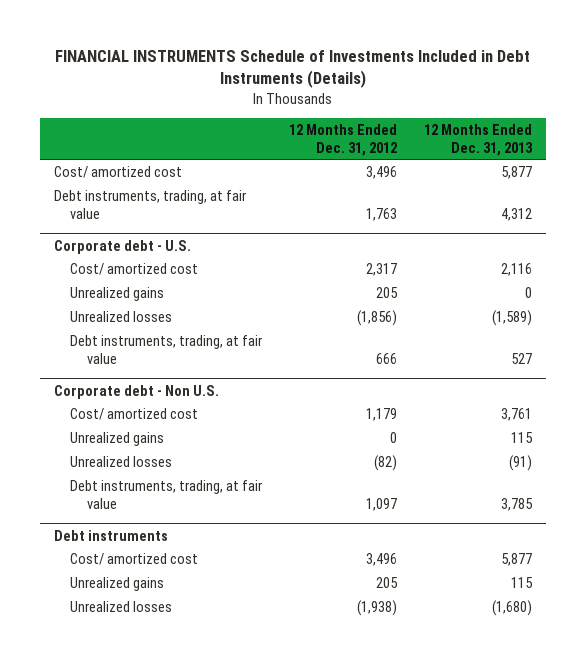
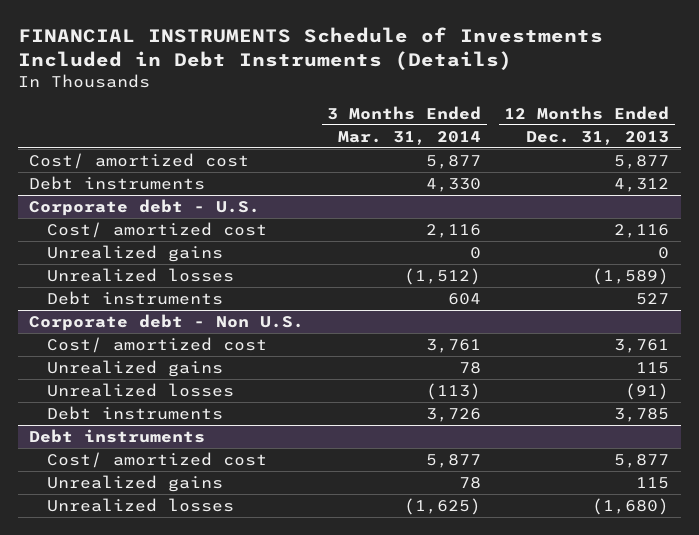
- | 12 Months Ended Dec. 31, 2012 | 12 Months Ended Dec. 31, 2013
+ | 3 Months Ended Mar. 31, 2014 | 12 Months Ended Dec. 31, 2013
- Debt instruments, trading, at fair value | 1,763 | 4,312
+ Debt instruments | 4,330 | 4,312
@ Corporate debt - U.S.
- Debt instruments, trading, at fair value | 666 | 527
+ Debt instruments | 604 | 527
@ Corporate debt - Non U.S.
- Debt instruments, trading, at fair value | 1,097 | 3,785
+ Debt instruments | 3,726 | 3,785

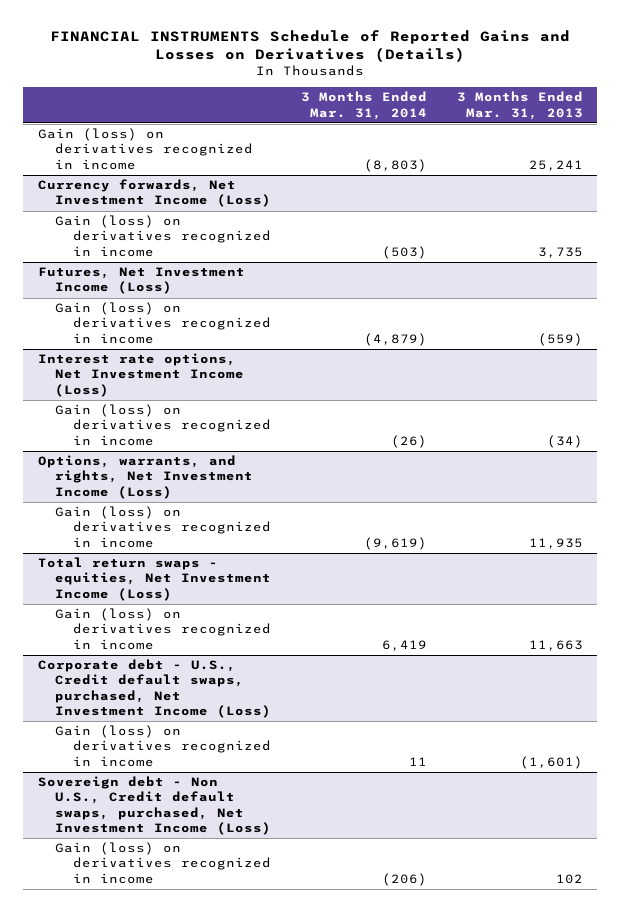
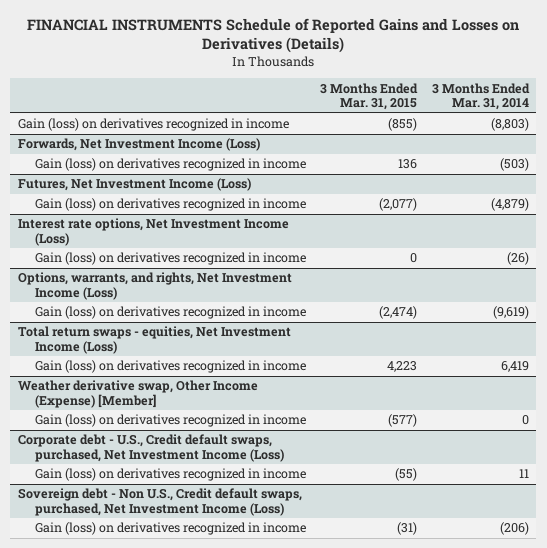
- | 3 Months Ended Mar. 31, 2014 | 3 Months Ended Mar. 31, 2013
+ | 3 Months Ended Mar. 31, 2015 | 3 Months Ended Mar. 31, 2014
- Currency forwards, Net Investment Income (Loss)
+ Forwards, Net Investment Income (Loss)
+ Weather derivative swap, Other Income (Expense) [Member]
+ Gain (loss) on derivatives recognized in income | (577) | 0

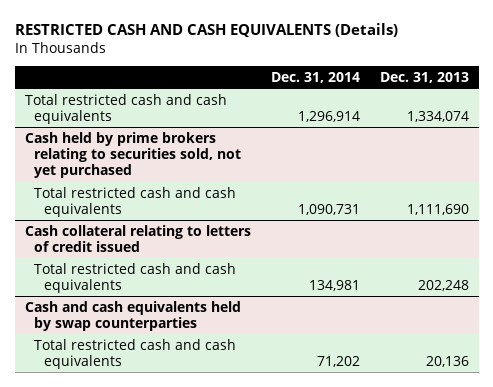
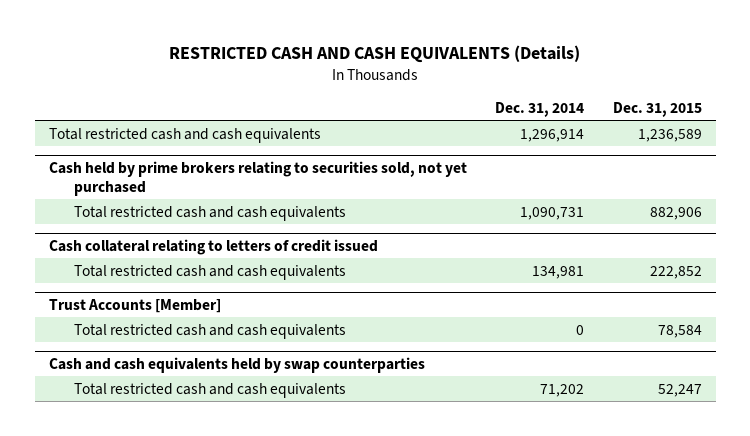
- | Dec. 31, 2014 | Dec. 31, 2013
+ | Dec. 31, 2014 | Dec. 31, 2015
+ Trust Accounts [Member]
+ Total restricted cash and cash equivalents | 0 | 78,584

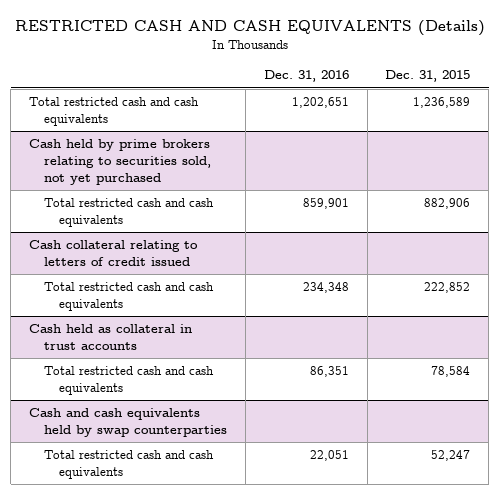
- | Dec. 31, 2014 | Dec. 31, 2015
+ | Dec. 31, 2016 | Dec. 31, 2015
- Trust Accounts [Member]
+ Cash held as collateral in trust accounts

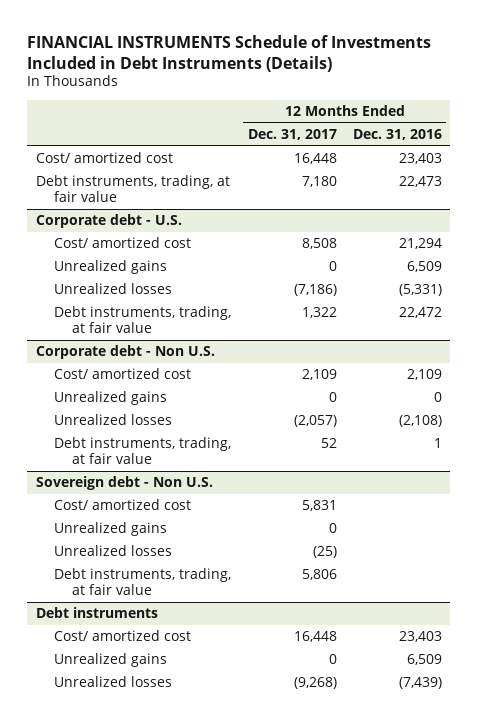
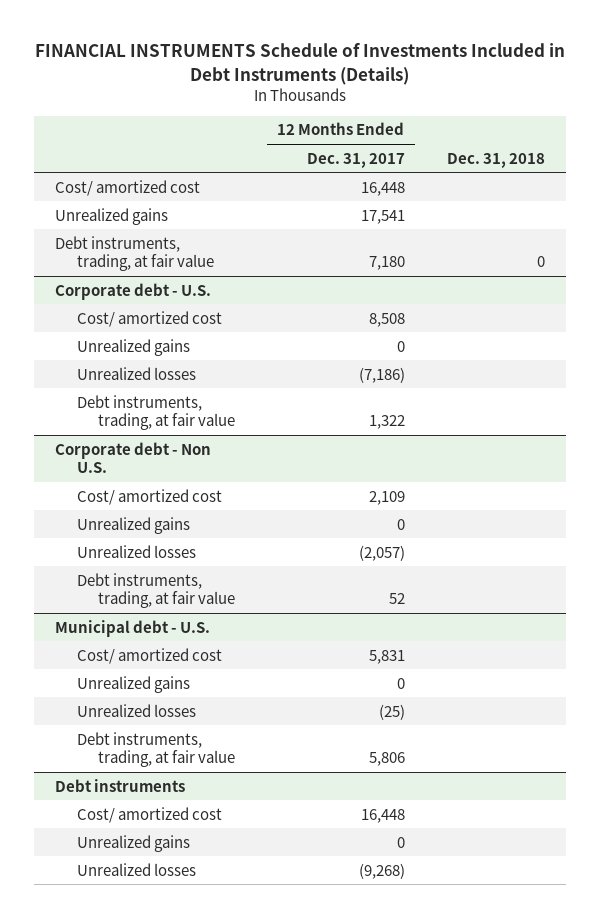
- | 12 Months Ended Dec. 31, 2017 | 12 Months Ended Dec. 31, 2016
+ | 12 Months Ended Dec. 31, 2017 | Dec. 31, 2018
+ Unrealized gains | 17,541 |
- Sovereign debt - Non U.S.
+ Municipal debt - U.S.

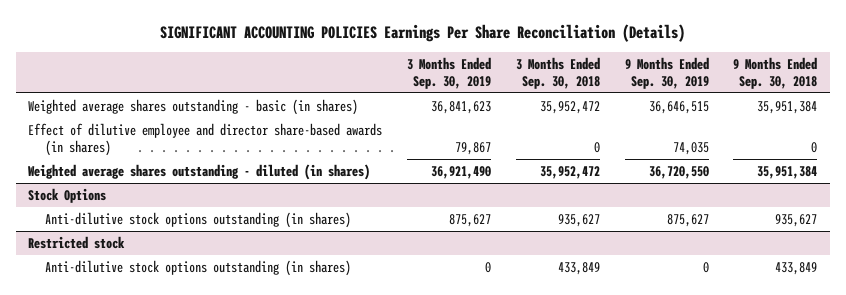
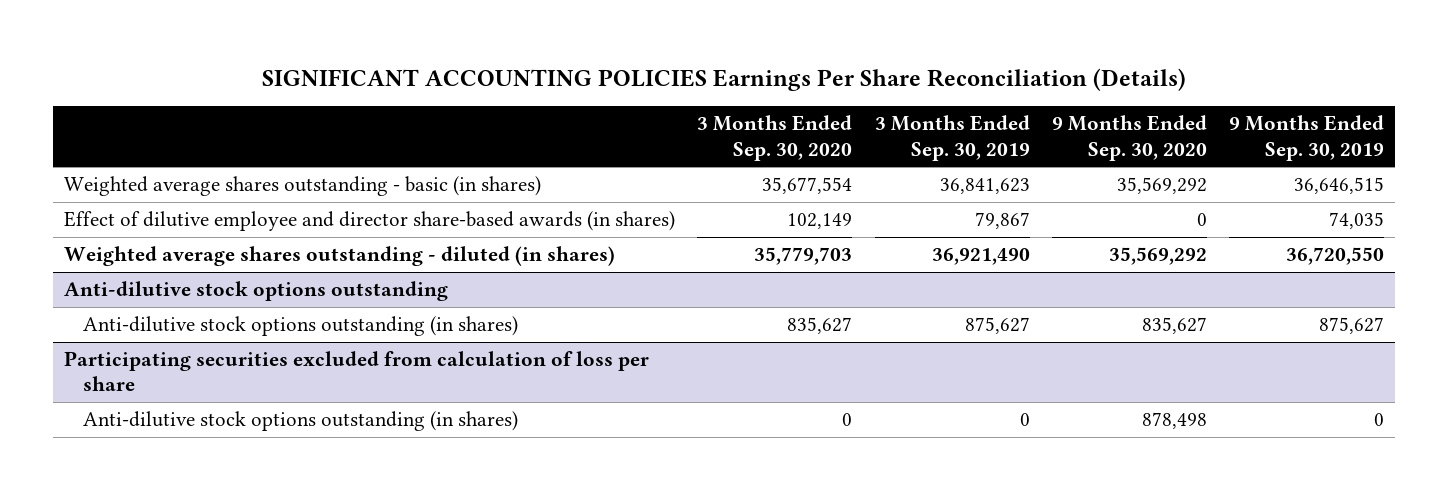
- | 3 Months Ended Sep. 30, 2019 | 3 Months Ended Sep. 30, 2018 | 9 Months Ended Sep. 30, 2019 | 9 Months Ended Sep. 30, 2018
+ | 3 Months Ended Sep. 30, 2020 | 3 Months Ended Sep. 30, 2019 | 9 Months Ended Sep. 30, 2020 | 9 Months Ended Sep. 30, 2019
- Stock Options
+ Anti-dilutive stock options outstanding
- Restricted stock
+ Participating securities excluded from calculation of loss per share

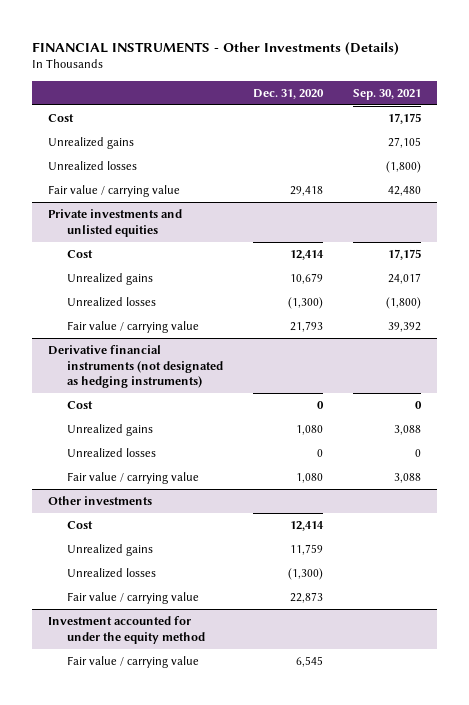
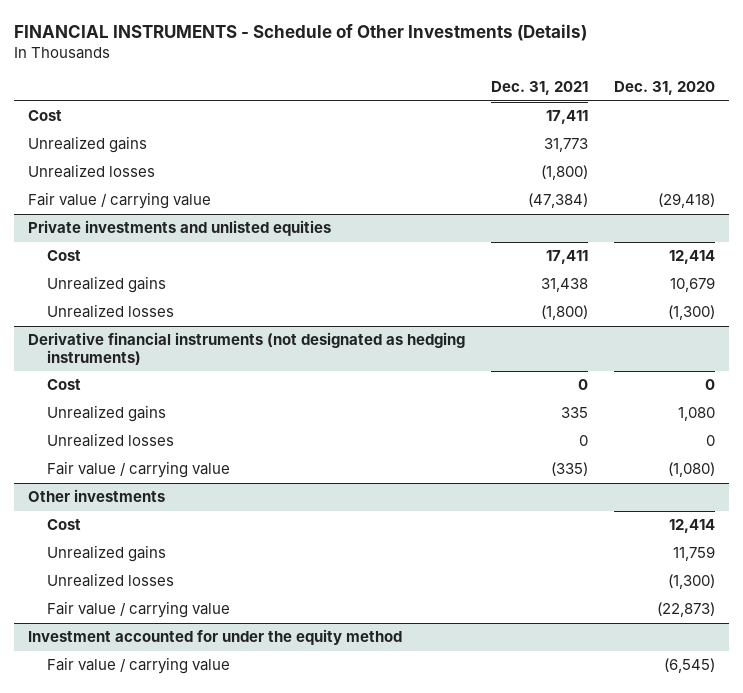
- FINANCIAL INSTRUMENTS - Other Investments (Details)
+ FINANCIAL INSTRUMENTS - Schedule of Other Investments (Details)
- | Dec. 31, 2020 | Sep. 30, 2021
+ | Dec. 31, 2021 | Dec. 31, 2020
- Fair value / carrying value | 29,418 | 42,480
+ Fair value / carrying value | (47,384) | (29,418)
@ Private investments and unlisted equities
- Fair value / carrying value | 21,793 | 39,392
@ Derivative financial instruments (not designated as hedging instruments)
- Fair value / carrying value | 1,080 | 3,088
+ Fair value / carrying value | (335) | (1,080)
@ Other investments
- Fair value / carrying value | 22,873 |
+ Fair value / carrying value | | (22,873)
@ Investment accounted for under the equity method
- Fair value / carrying value | 6,545 |
+ Fair value / carrying value | | (6,545)

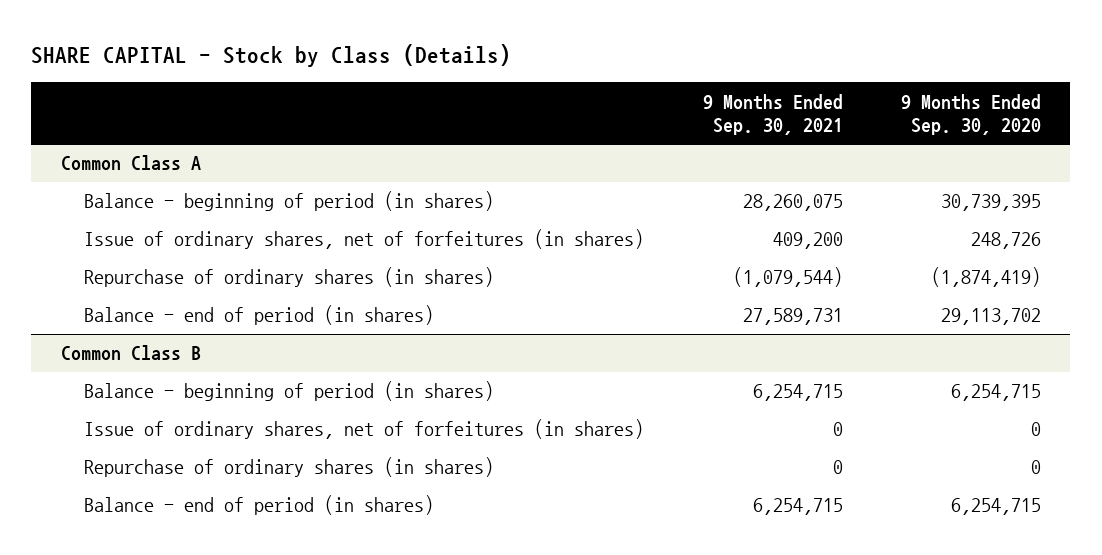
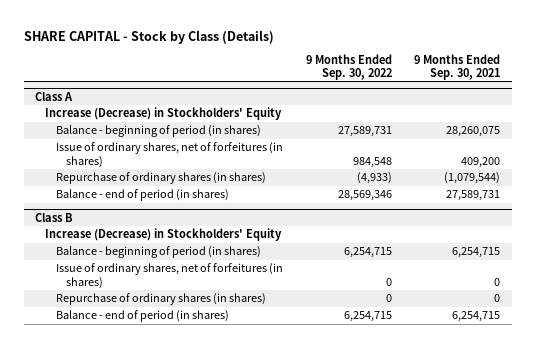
- | 9 Months Ended Sep. 30, 2021 | 9 Months Ended Sep. 30, 2020
+ | 9 Months Ended Sep. 30, 2022 | 9 Months Ended Sep. 30, 2021
- Common Class A
+ Class A
+ Increase (Decrease) in Stockholders' Equity
- Common Class B
+ Class B
+ Increase (Decrease) in Stockholders' Equity

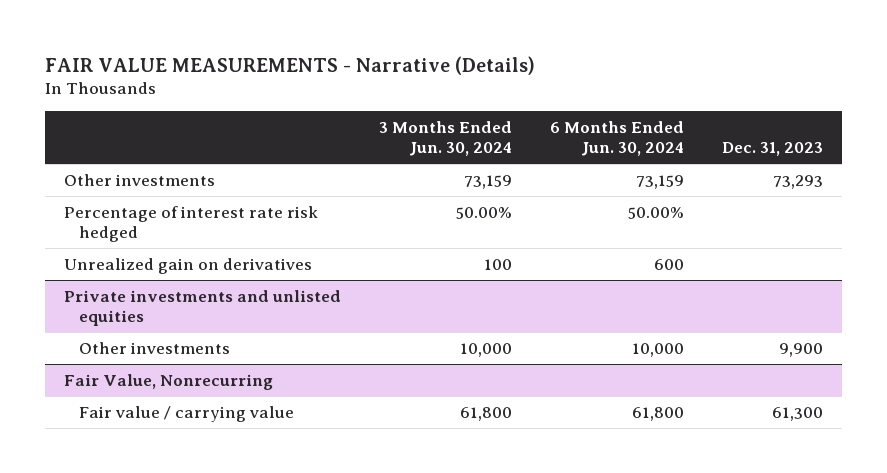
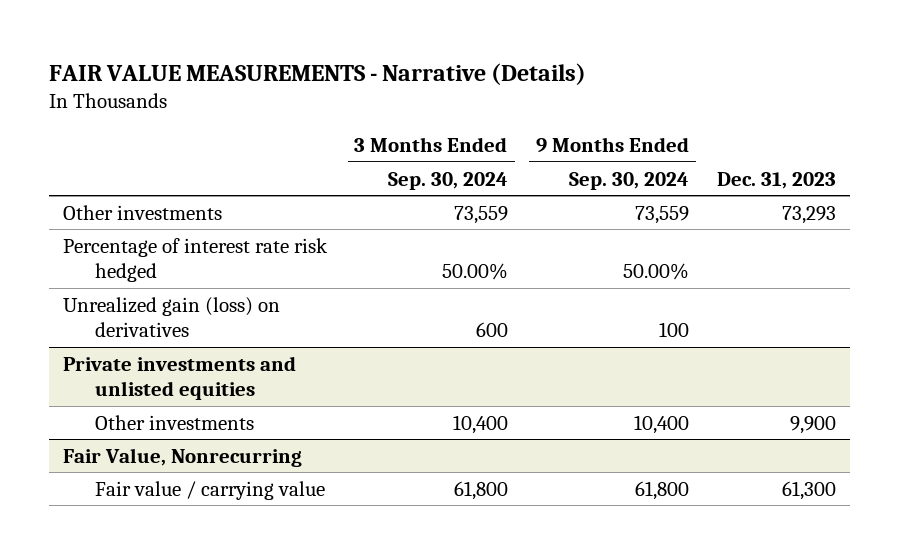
- | 3 Months Ended Jun. 30, 2024 | 6 Months Ended Jun. 30, 2024 | Dec. 31, 2023
+ | 3 Months Ended Sep. 30, 2024 | 9 Months Ended Sep. 30, 2024 | Dec. 31, 2023
- Unrealized gain on derivatives | 100 | 600 |
+ Unrealized gain (loss) on derivatives | 600 | 100 |

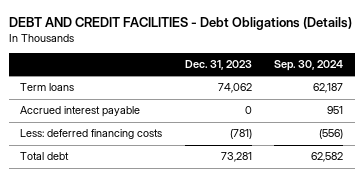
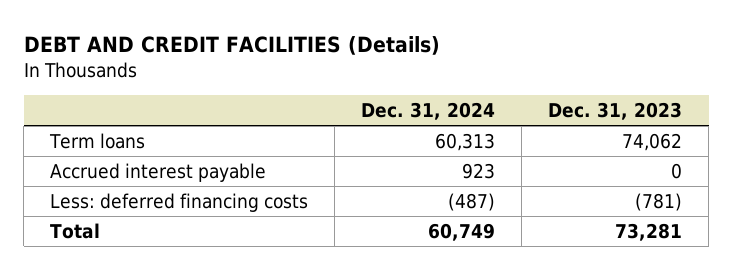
- DEBT AND CREDIT FACILITIES - Debt Obligations (Details)
+ DEBT AND CREDIT FACILITIES (Details)
- | Dec. 31, 2023 | Sep. 30, 2024
+ | Dec. 31, 2024 | Dec. 31, 2023
- Total debt | 73,281 | 62,582
+ Total | 60,749 | 73,281

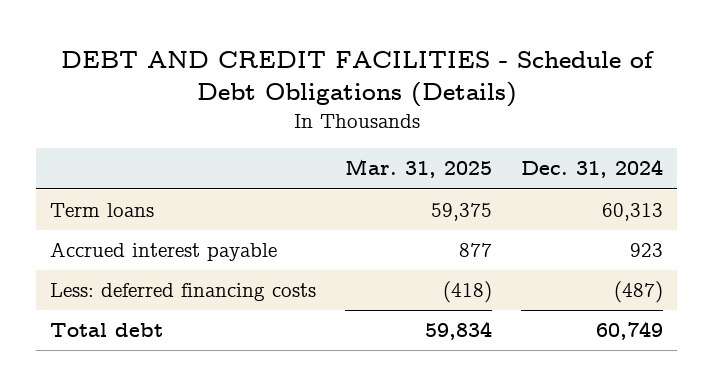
- DEBT AND CREDIT FACILITIES (Details)
+ DEBT AND CREDIT FACILITIES - Schedule of Debt Obligations (Details)
- | Dec. 31, 2024 | Dec. 31, 2023
+ | Mar. 31, 2025 | Dec. 31, 2024
- Total | 60,749 | 73,281
+ Total debt | 59,834 | 60,749

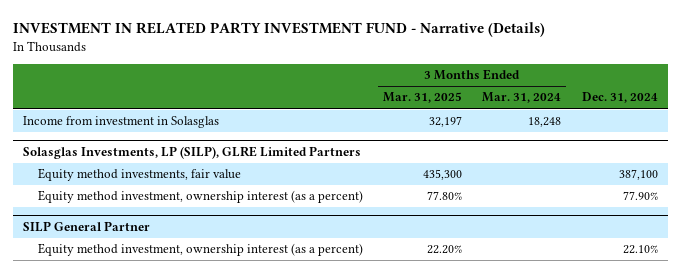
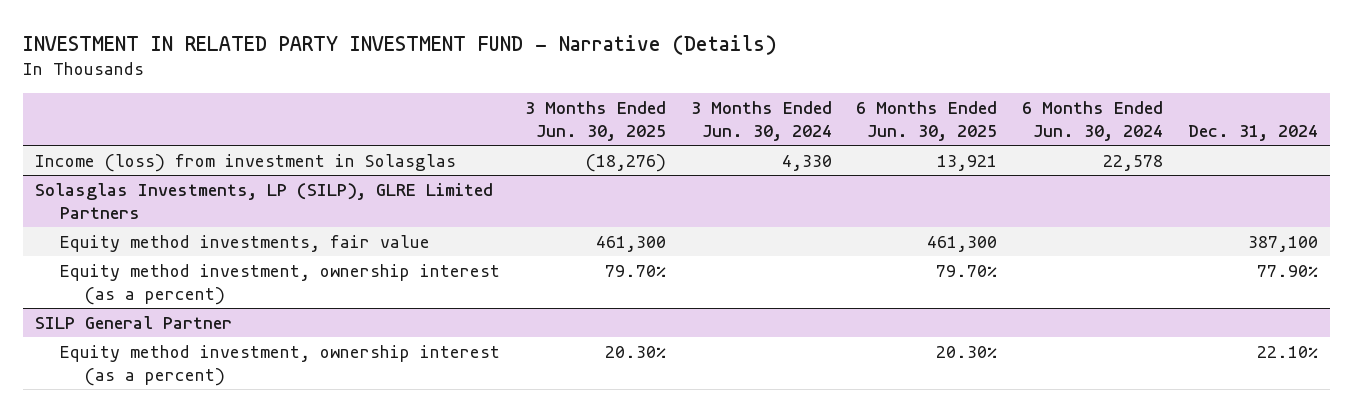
- | 3 Months Ended Mar. 31, 2025 | 3 Months Ended Mar. 31, 2024 | Dec. 31, 2024
+ | 3 Months Ended Jun. 30, 2025 | 3 Months Ended Jun. 30, 2024 | 6 Months Ended Jun. 30, 2025 | 6 Months Ended Jun. 30, 2024 | Dec. 31, 2024
- Income from investment in Solasglas | 32,197 | 18,248 |
+ Income (loss) from investment in Solasglas | (18,276) | 4,330 | 13,921 | 22,578 |

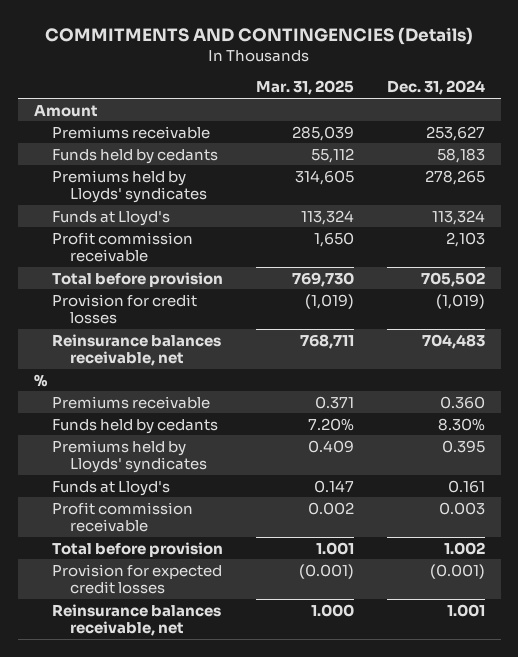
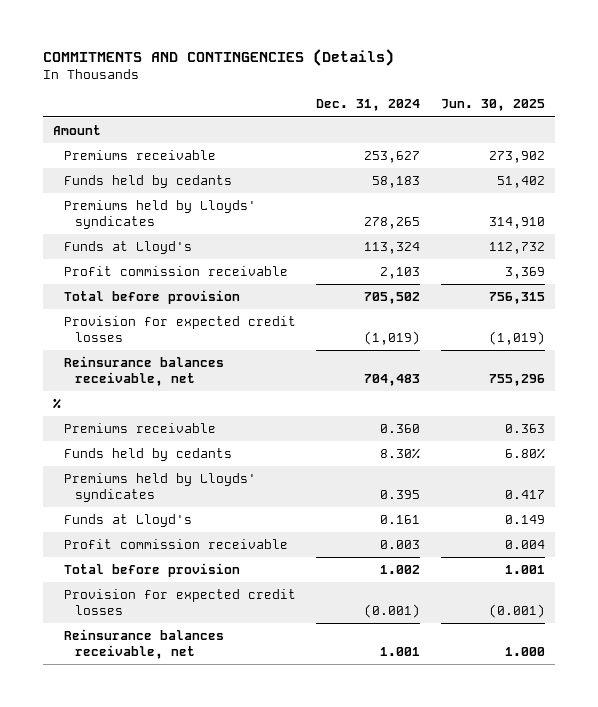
- | Mar. 31, 2025 | Dec. 31, 2024
+ | Dec. 31, 2024 | Jun. 30, 2025
- Provision for credit losses | (1,019) | (1,019)
+ Provision for expected credit losses | (1,019) | (1,019)

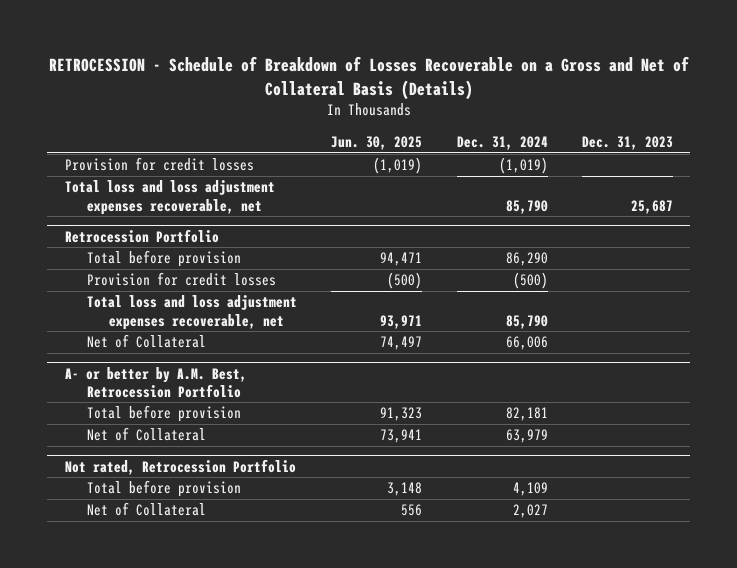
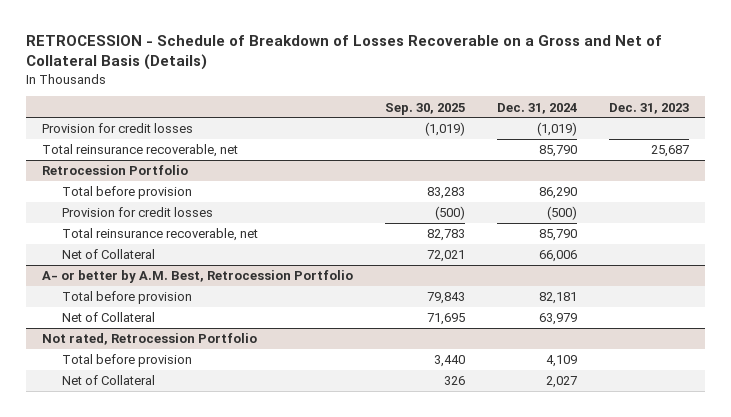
- | Jun. 30, 2025 | Dec. 31, 2024 | Dec. 31, 2023
+ | Sep. 30, 2025 | Dec. 31, 2024 | Dec. 31, 2023
- Total loss and loss adjustment expenses recoverable, net | | 85,790 | 25,687
+ Total reinsurance recoverable, net | | 85,790 | 25,687
@ Retrocession Portfolio
- Total loss and loss adjustment expenses recoverable, net | 93,971 | 85,790 |
+ Total reinsurance recoverable, net | 82,783 | 85,790 |

